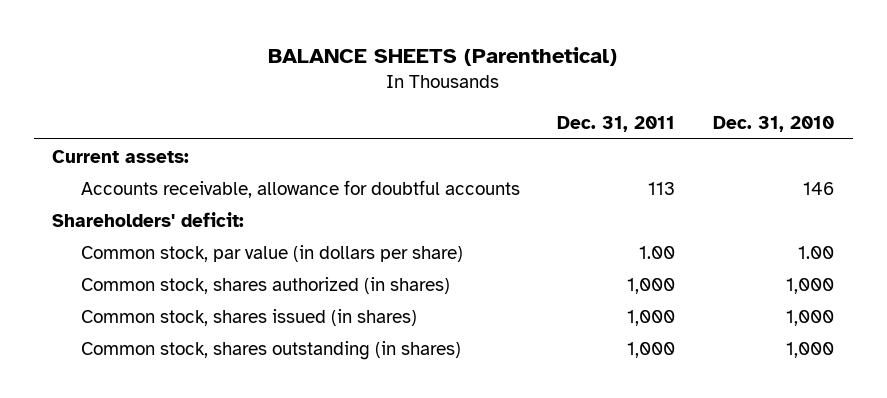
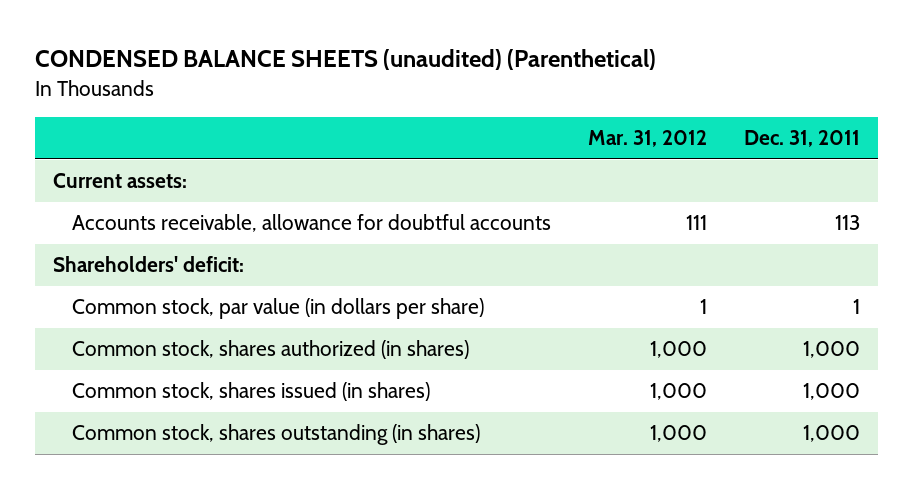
- BALANCE SHEETS (Parenthetical)
+ CONDENSED BALANCE SHEETS (unaudited) (Parenthetical)
- | Dec. 31, 2011 | Dec. 31, 2010
+ | Mar. 31, 2012 | Dec. 31, 2011
- Common stock, par value (in dollars per share) | 1.00 | 1.00
+ Common stock, par value (in dollars per share) | 1 | 1

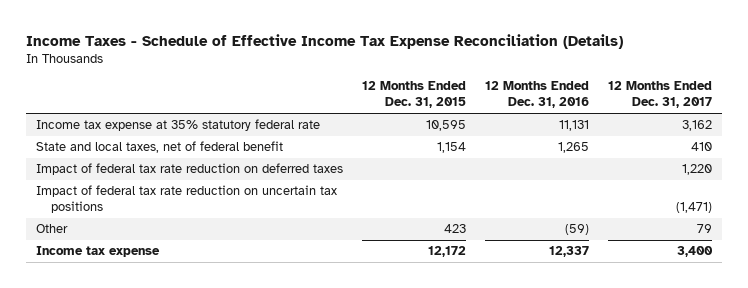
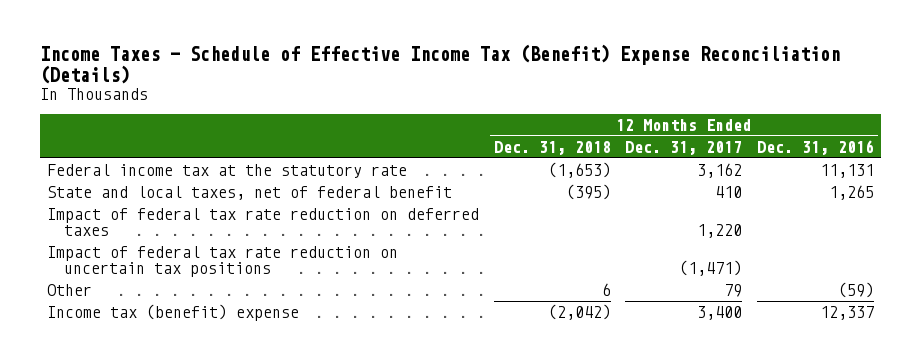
- Income Taxes - Schedule of Effective Income Tax Expense Reconciliation (Details)
+ Income Taxes - Schedule of Effective Income Tax (Benefit) Expense Reconciliation (Details)
- | 12 Months Ended Dec. 31, 2015 | 12 Months Ended Dec. 31, 2016 | 12 Months Ended Dec. 31, 2017
+ | 12 Months Ended Dec. 31, 2018 | 12 Months Ended Dec. 31, 2017 | 12 Months Ended Dec. 31, 2016
- Income tax expense at 35% statutory federal rate | 10,595 | 11,131 | 3,162
+ Federal income tax at the statutory rate | (1,653) | 3,162 | 11,131
- Income tax expense | 12,172 | 12,337 | 3,400
+ Income tax (benefit) expense | (2,042) | 3,400 | 12,337

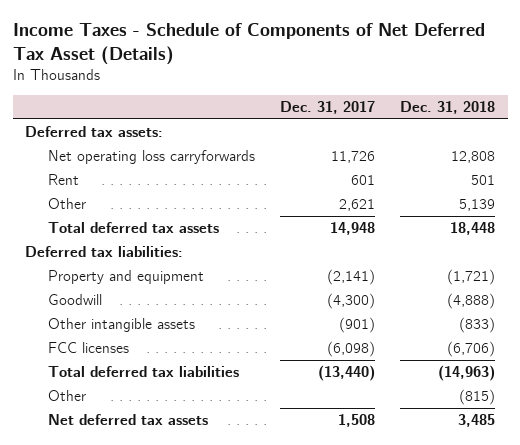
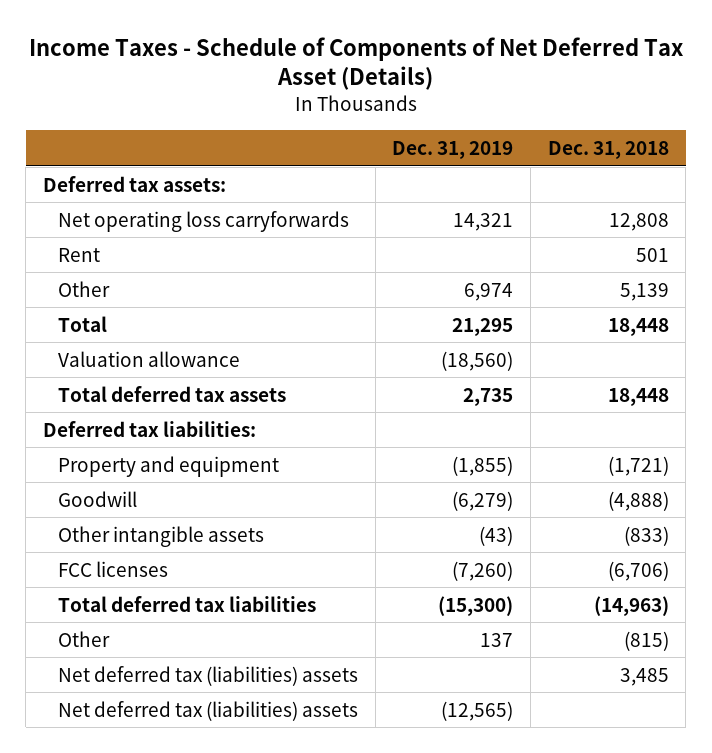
- | Dec. 31, 2017 | Dec. 31, 2018
+ | Dec. 31, 2019 | Dec. 31, 2018
+ Total | 21,295 | 18,448
+ Valuation allowance | (18,560) |
- Net deferred tax assets | 1,508 | 3,485
+ Net deferred tax (liabilities) assets | | 3,485
+ Net deferred tax (liabilities) assets | (12,565) |

